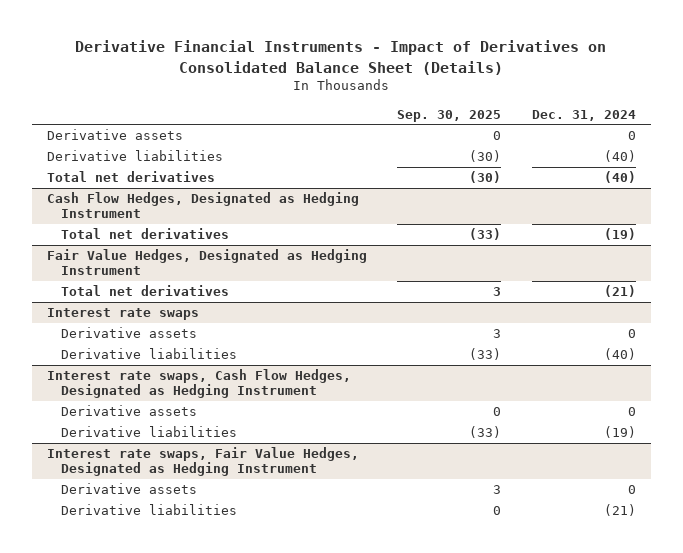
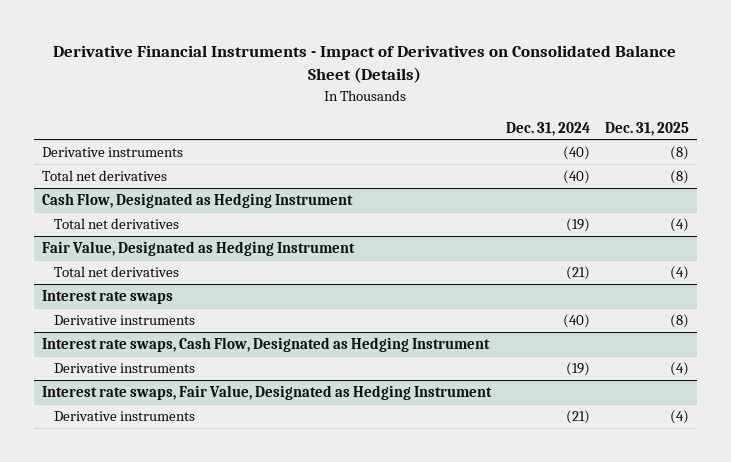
- | Sep. 30, 2025 | Dec. 31, 2024
+ | Dec. 31, 2024 | Dec. 31, 2025
- Derivative assets | 0 | 0
- Derivative liabilities | (30) | (40)
+ Derivative instruments | (40) | (8)
- Cash Flow Hedges, Designated as Hedging Instrument
+ Cash Flow, Designated as Hedging Instrument
- Fair Value Hedges, Designated as Hedging Instrument
+ Fair Value, Designated as Hedging Instrument
@ Interest rate swaps
- Derivative assets | 3 | 0
- Derivative liabilities | (33) | (40)
- Interest rate swaps, Cash Flow Hedges, Designated as Hedging Instrument
- Derivative assets | 0 | 0
- Derivative liabilities | (33) | (19)
- Interest rate swaps, Fair Value Hedges, Designated as Hedging Instrument
- Derivative assets | 3 | 0
- Derivative liabilities | 0 | (21)
@ Interest rate swaps
+ Derivative instruments | (40) | (8)
+ Interest rate swaps, Cash Flow, Designated as Hedging Instrument
+ Derivative instruments | (19) | (4)
+ Interest rate swaps, Fair Value, Designated as Hedging Instrument
+ Derivative instruments | (21) | (4)

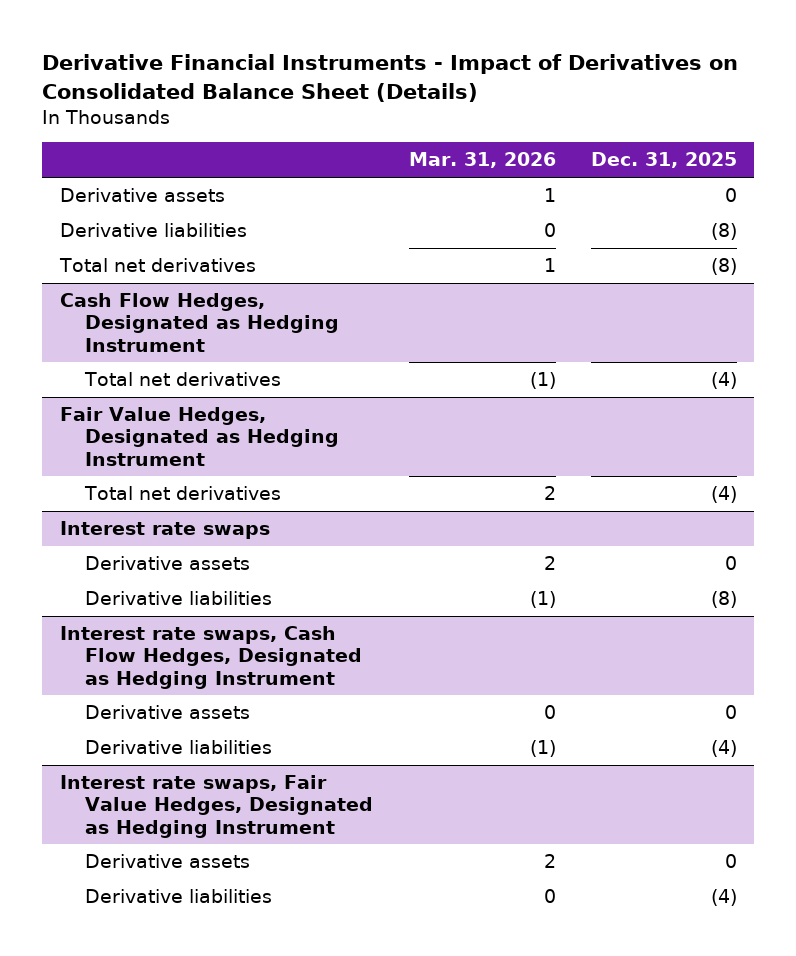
- | Dec. 31, 2024 | Dec. 31, 2025
+ | Mar. 31, 2026 | Dec. 31, 2025
- Derivative instruments | (40) | (8)
+ Derivative assets | 1 | 0
+ Derivative liabilities | 0 | (8)
- Cash Flow, Designated as Hedging Instrument
+ Cash Flow Hedges, Designated as Hedging Instrument
- Fair Value, Designated as Hedging Instrument
+ Fair Value Hedges, Designated as Hedging Instrument
@ Interest rate swaps
- Derivative instruments | (40) | (8)
- Interest rate swaps, Cash Flow, Designated as Hedging Instrument
- Derivative instruments | (19) | (4)
- Interest rate swaps, Fair Value, Designated as Hedging Instrument
- Derivative instruments | (21) | (4)
@ Interest rate swaps
+ Derivative assets | 2 | 0
+ Derivative liabilities | (1) | (8)
+ Interest rate swaps, Cash Flow Hedges, Designated as Hedging Instrument
+ Derivative assets | 0 | 0
+ Derivative liabilities | (1) | (4)
+ Interest rate swaps, Fair Value Hedges, Designated as Hedging Instrument
+ Derivative assets | 2 | 0
+ Derivative liabilities | 0 | (4)

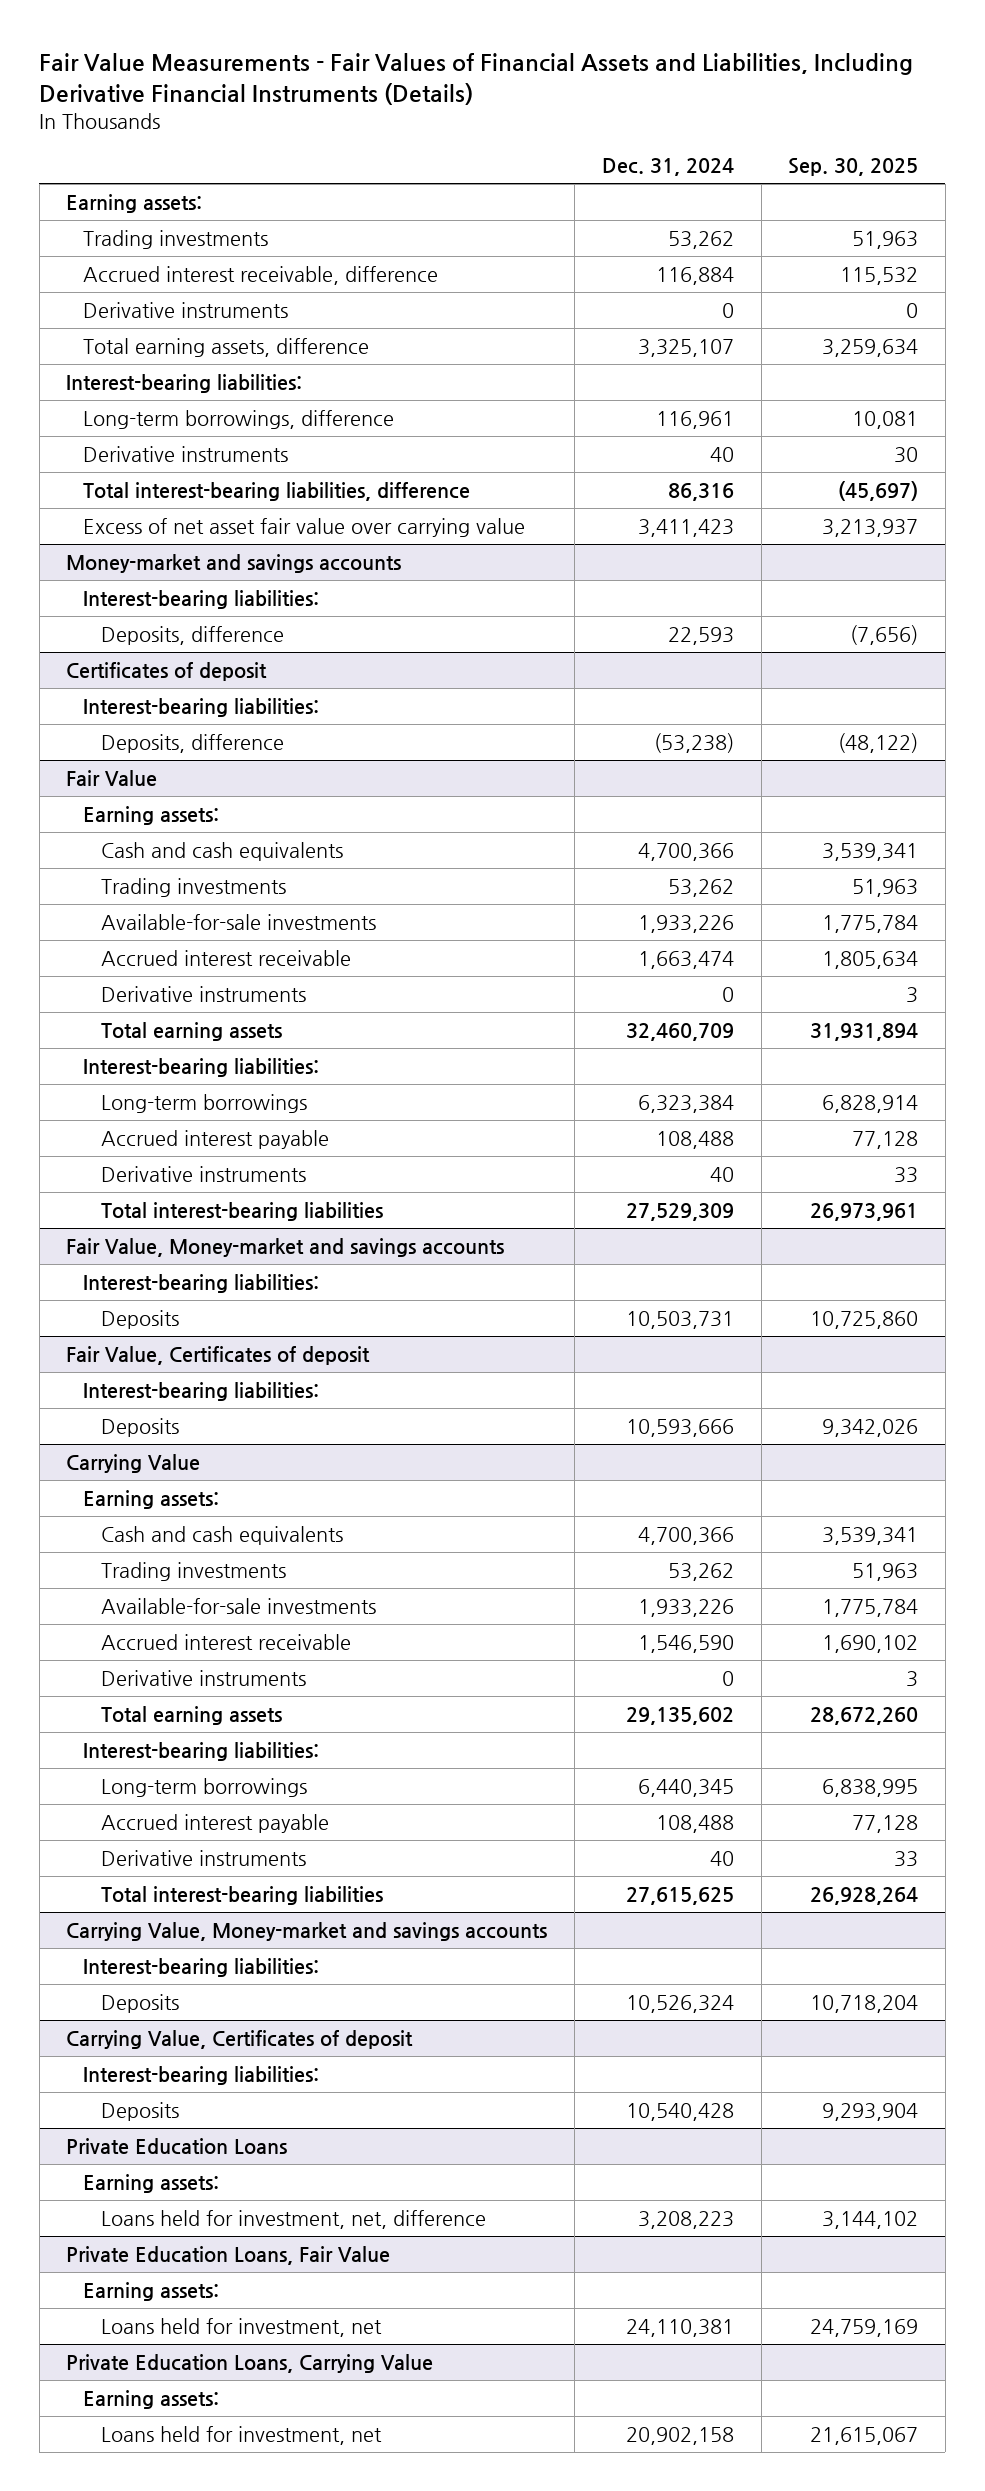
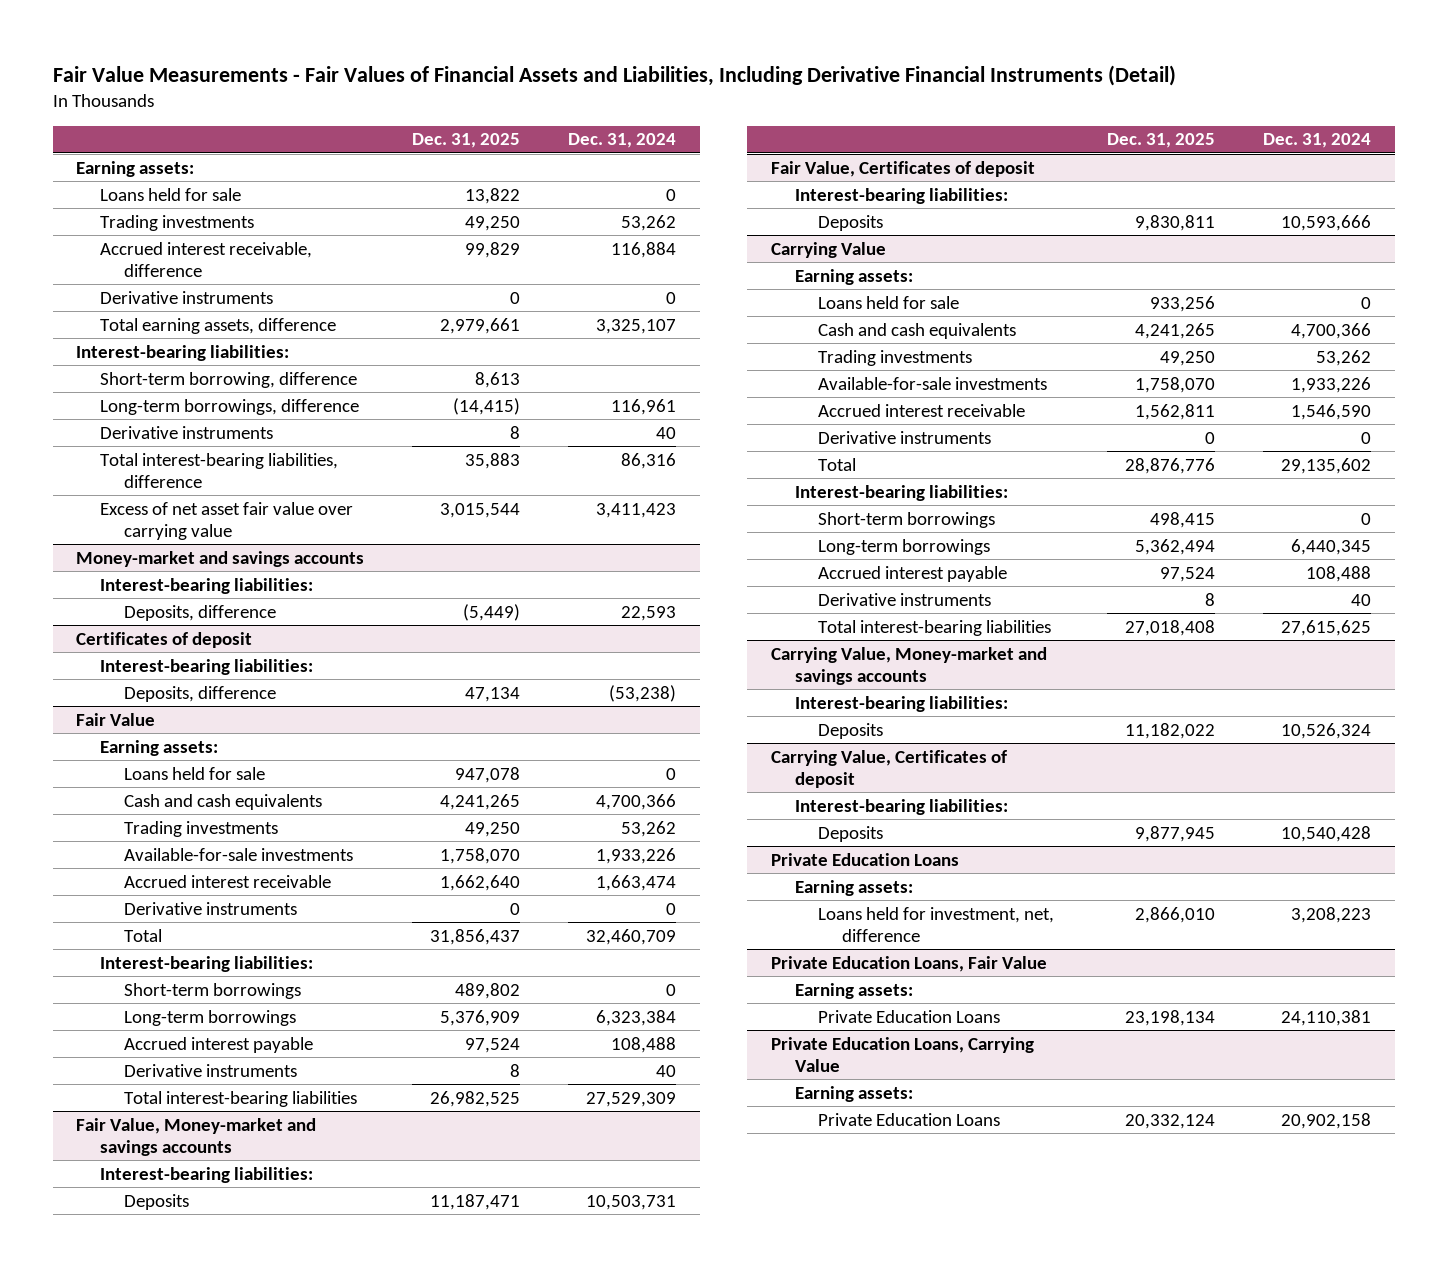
- Fair Value Measurements - Fair Values of Financial Assets and Liabilities, Including Derivative Financial Instruments (Details)
+ Fair Value Measurements - Fair Values of Financial Assets and Liabilities, Including Derivative Financial Instruments (Detail)
- | Dec. 31, 2024 | Sep. 30, 2025
+ | Dec. 31, 2025 | Dec. 31, 2024
+ Loans held for sale | 13,822 | 0
+ Short-term borrowing, difference | 8,613 |
@ Fair Value
+ Loans held for sale | 947,078 | 0
- Total earning assets | 32,460,709 | 31,931,894
+ Total | 31,856,437 | 32,460,709
+ Short-term borrowings | 489,802 | 0
@ Carrying Value
+ Loans held for sale | 933,256 | 0
- Total earning assets | 29,135,602 | 28,672,260
+ Total | 28,876,776 | 29,135,602
+ Short-term borrowings | 498,415 | 0
@ Private Education Loans, Fair Value
- Loans held for investment, net | 24,110,381 | 24,759,169
+ Private Education Loans | 23,198,134 | 24,110,381
@ Private Education Loans, Carrying Value
- Loans held for investment, net | 20,902,158 | 21,615,067
+ Private Education Loans | 20,332,124 | 20,902,158

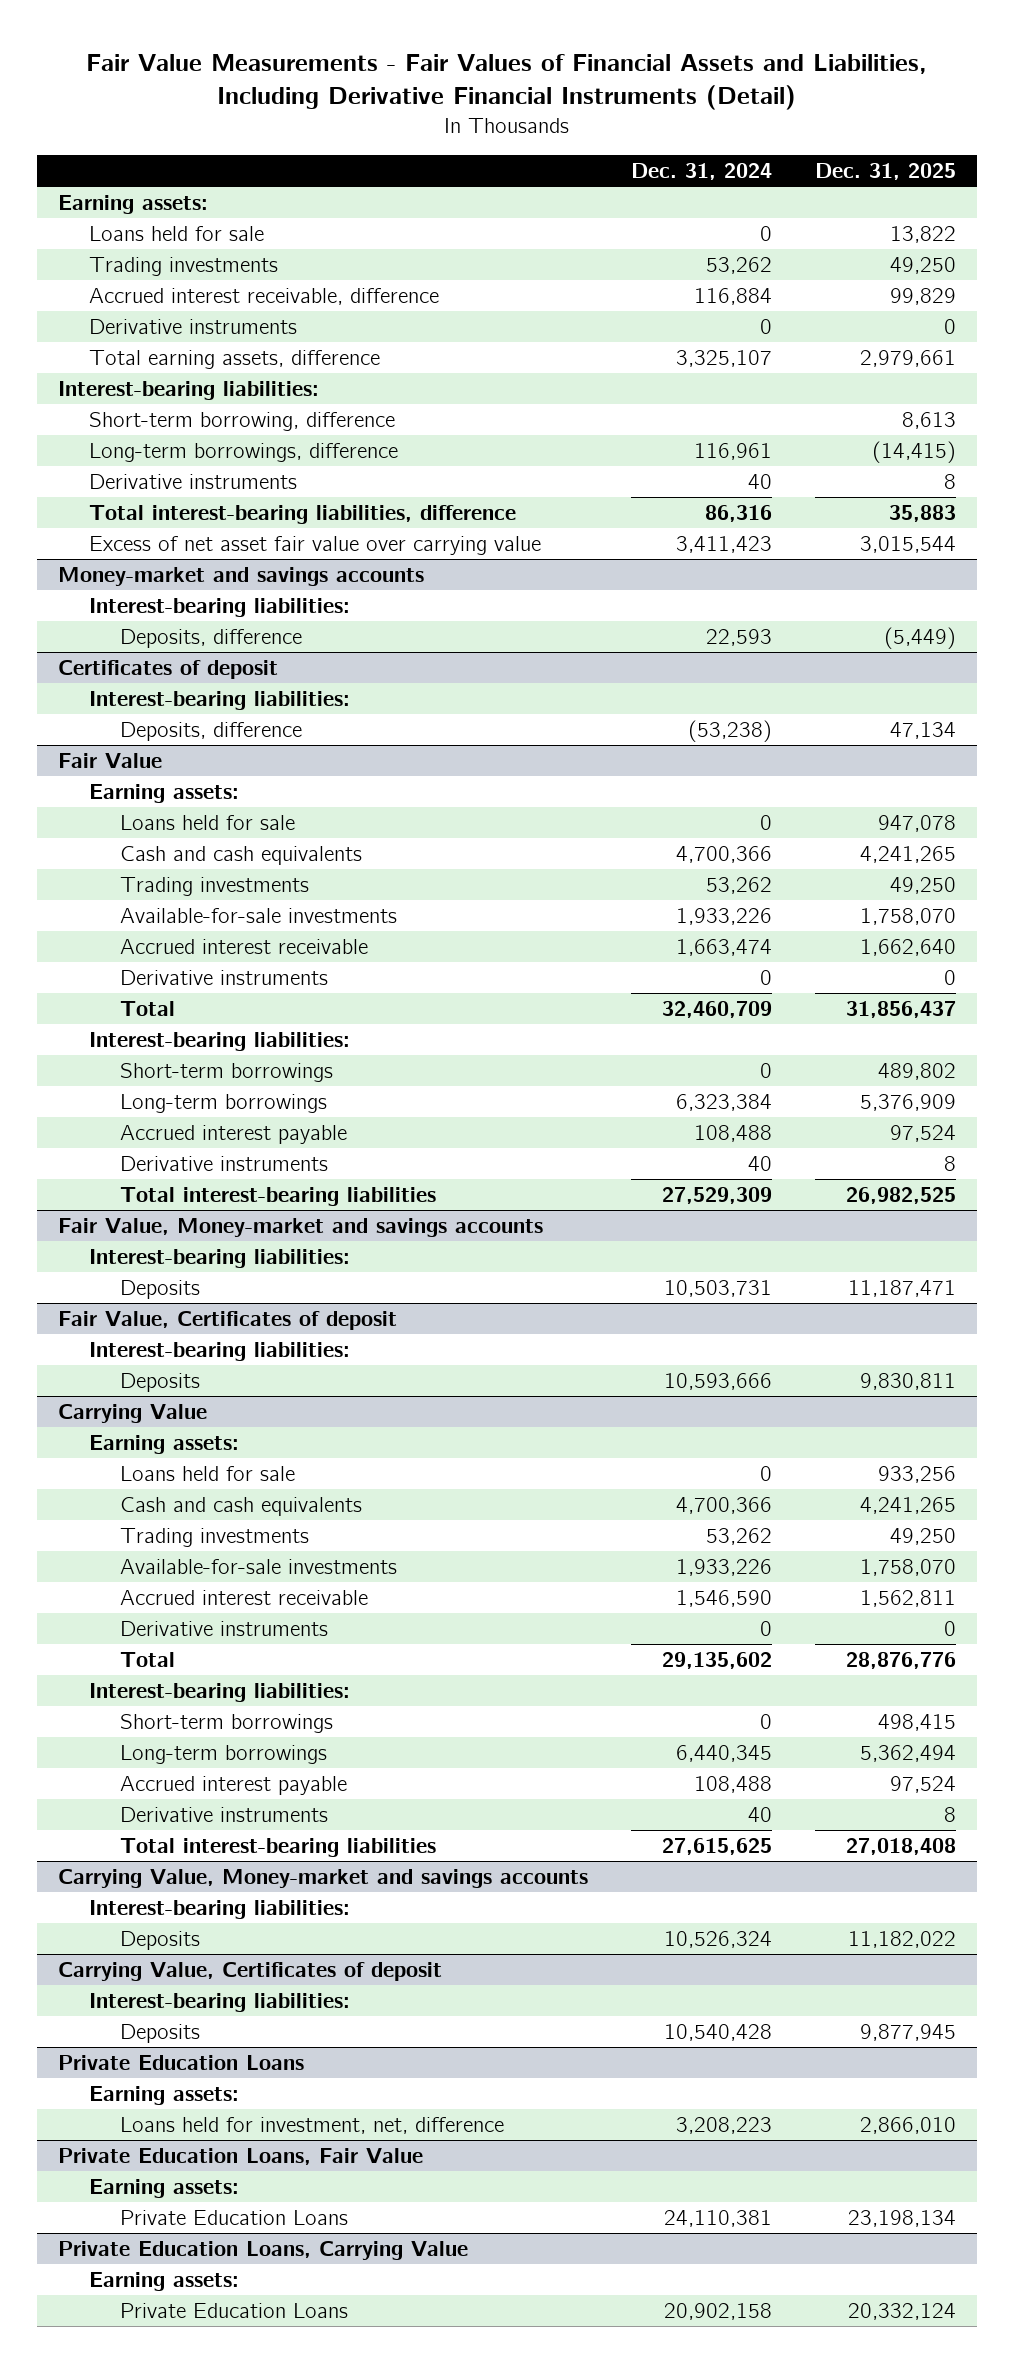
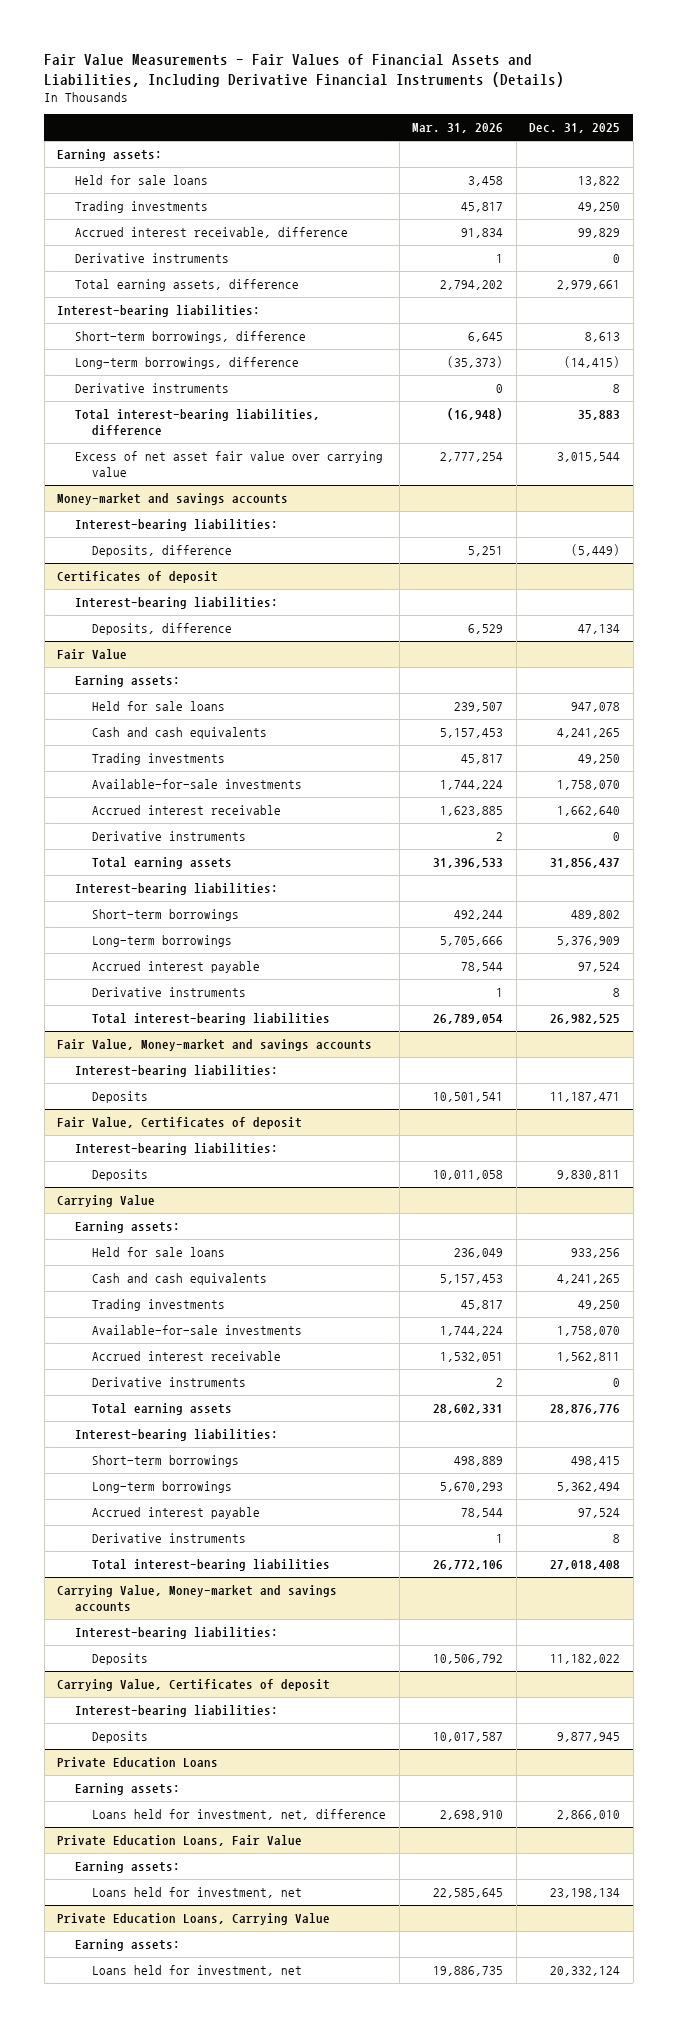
- Fair Value Measurements - Fair Values of Financial Assets and Liabilities, Including Derivative Financial Instruments (Detail)
+ Fair Value Measurements - Fair Values of Financial Assets and Liabilities, Including Derivative Financial Instruments (Details)
- | Dec. 31, 2024 | Dec. 31, 2025
+ | Mar. 31, 2026 | Dec. 31, 2025
- Loans held for sale | 0 | 13,822
+ Held for sale loans | 3,458 | 13,822
- Short-term borrowing, difference | | 8,613
+ Short-term borrowings, difference | 6,645 | 8,613
@ Fair Value
- Loans held for sale | 0 | 947,078
+ Held for sale loans | 239,507 | 947,078
- Total | 32,460,709 | 31,856,437
+ Total earning assets | 31,396,533 | 31,856,437
@ Carrying Value
- Loans held for sale | 0 | 933,256
+ Held for sale loans | 236,049 | 933,256
- Total | 29,135,602 | 28,876,776
+ Total earning assets | 28,602,331 | 28,876,776
@ Private Education Loans, Fair Value
- Private Education Loans | 24,110,381 | 23,198,134
+ Loans held for investment, net | 22,585,645 | 23,198,134
@ Private Education Loans, Carrying Value
- Private Education Loans | 20,902,158 | 20,332,124
+ Loans held for investment, net | 19,886,735 | 20,332,124

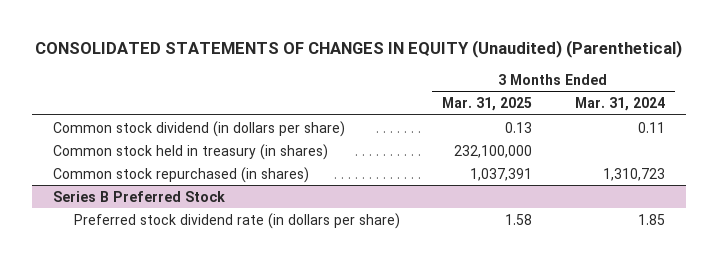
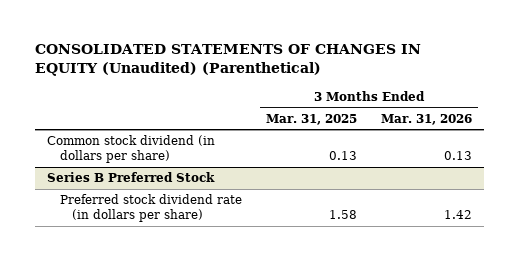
- | 3 Months Ended Mar. 31, 2025 | 3 Months Ended Mar. 31, 2024
+ | 3 Months Ended Mar. 31, 2025 | 3 Months Ended Mar. 31, 2026
- Common stock held in treasury (in shares) | 232,100,000 |
- Common stock repurchased (in shares) | 1,037,391 | 1,310,723

